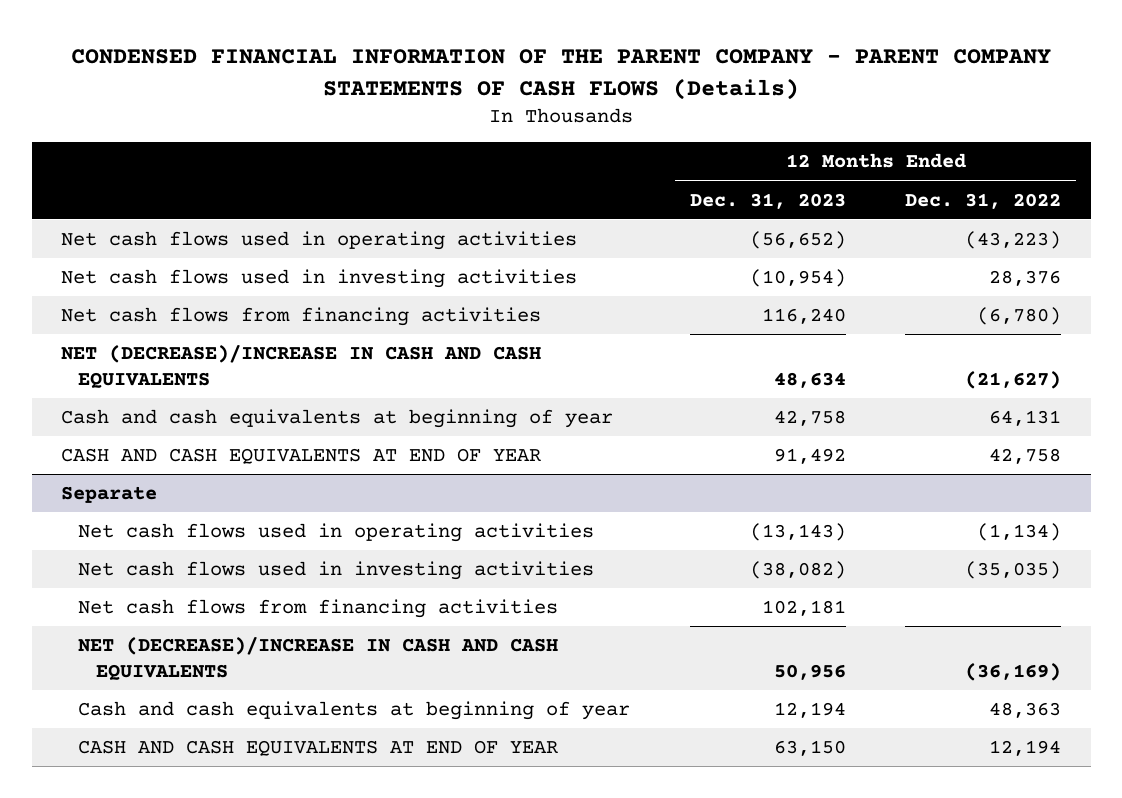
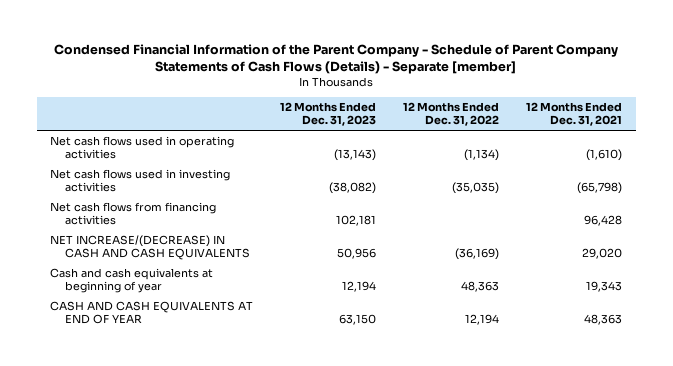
- CONDENSED FINANCIAL INFORMATION OF THE PARENT COMPANY - PARENT COMPANY STATEMENTS OF CASH FLOWS (Details)
+ Condensed Financial Information of the Parent Company - Schedule of Parent Company Statements of Cash Flows (Details) - Separate [member]
- | 12 Months Ended Dec. 31, 2023 | 12 Months Ended Dec. 31, 2022
+ | 12 Months Ended Dec. 31, 2023 | 12 Months Ended Dec. 31, 2022 | 12 Months Ended Dec. 31, 2021
- Net cash flows used in operating activities | (56,652) | (43,223)
- Net cash flows used in investing activities | (10,954) | 28,376
- Net cash flows from financing activities | 116,240 | (6,780)
- NET (DECREASE)/INCREASE IN CASH AND CASH EQUIVALENTS | 48,634 | (21,627)
- Cash and cash equivalents at beginning of year | 42,758 | 64,131
- CASH AND CASH EQUIVALENTS AT END OF YEAR | 91,492 | 42,758
- Separate
- NET (DECREASE)/INCREASE IN CASH AND CASH EQUIVALENTS | 50,956 | (36,169)
+ NET INCREASE/(DECREASE) IN CASH AND CASH EQUIVALENTS | 50,956 | (36,169) | 29,020

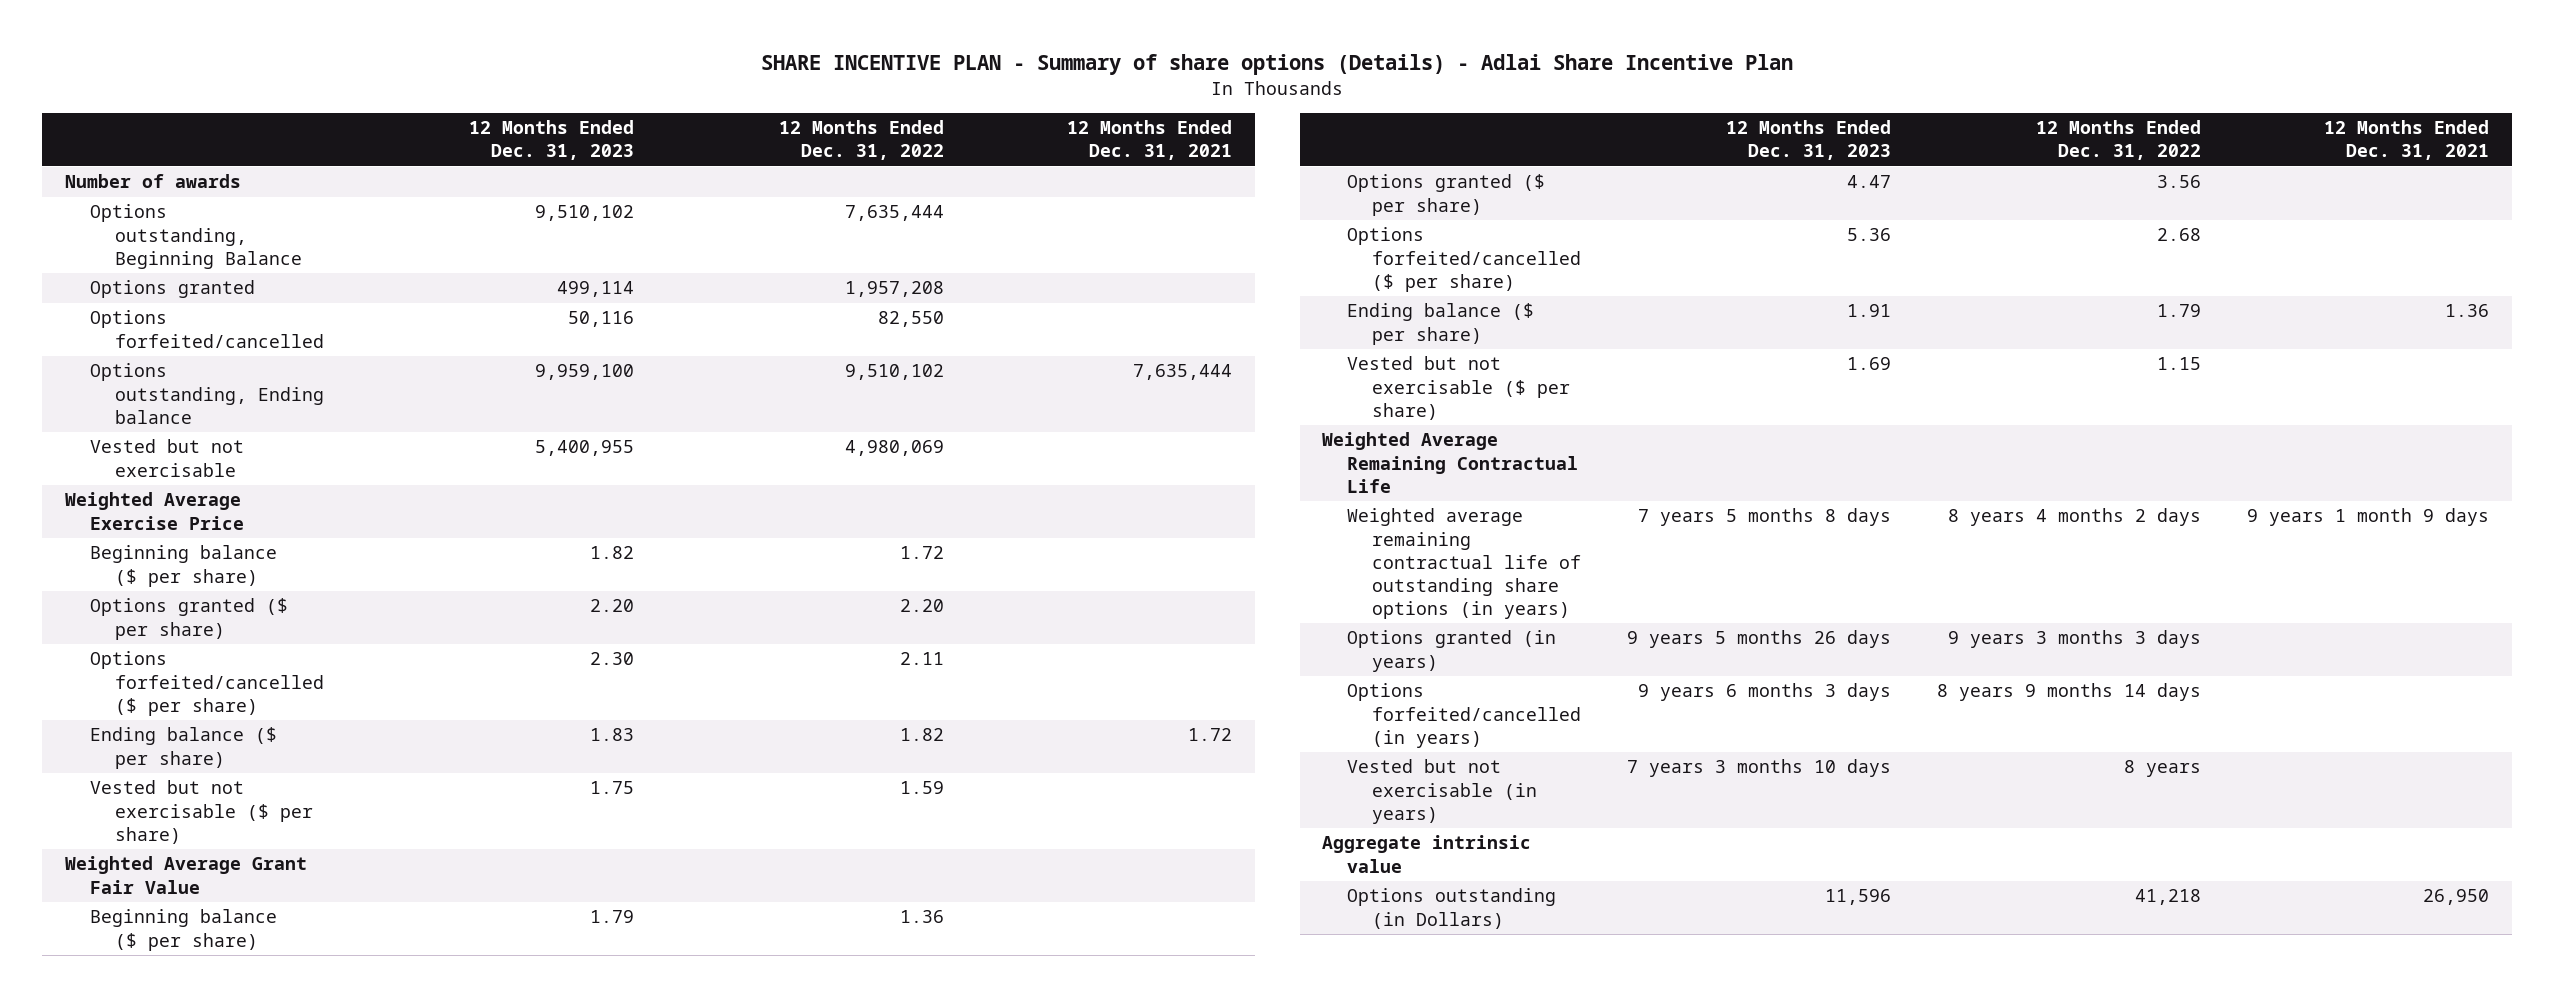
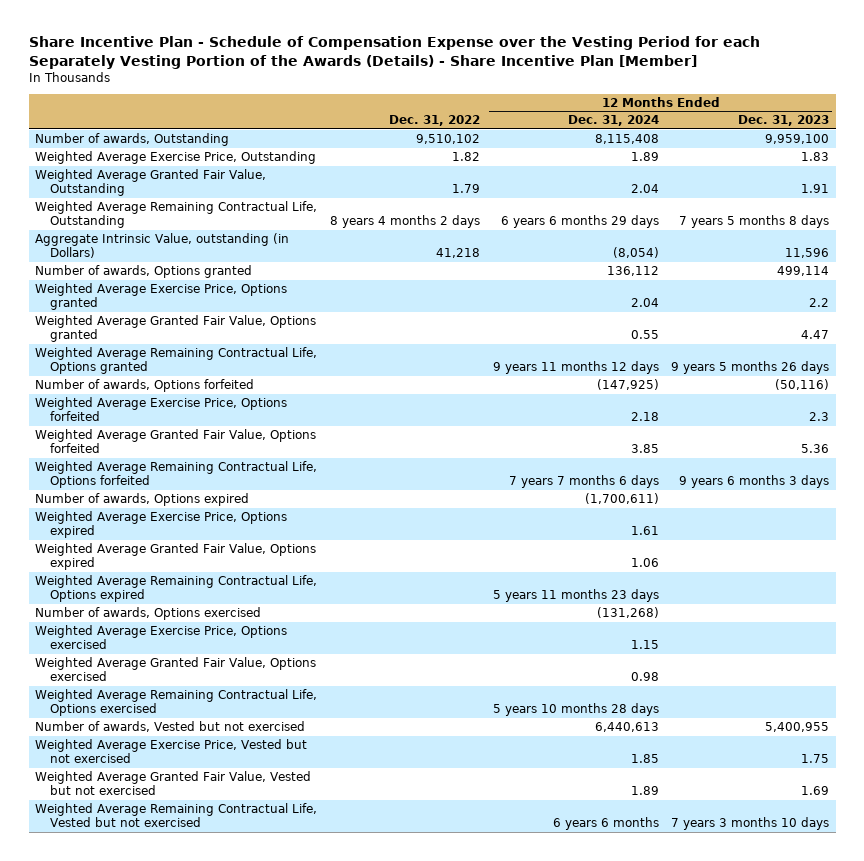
- SHARE INCENTIVE PLAN - Summary of share options (Details) - Adlai Share Incentive Plan
+ Share Incentive Plan - Schedule of Compensation Expense over the Vesting Period for each Separately Vesting Portion of the Awards (Details) - Share Incentive Plan [Member]
- | 12 Months Ended Dec. 31, 2023 | 12 Months Ended Dec. 31, 2022 | 12 Months Ended Dec. 31, 2021
+ | Dec. 31, 2022 | 12 Months Ended Dec. 31, 2024 | 12 Months Ended Dec. 31, 2023
- Number of awards
- Options outstanding, Beginning Balance | 9,510,102 | 7,635,444 |
- Options granted | 499,114 | 1,957,208 |
- Options forfeited/cancelled | 50,116 | 82,550 |
- Options outstanding, Ending balance | 9,959,100 | 9,510,102 | 7,635,444
- Vested but not exercisable | 5,400,955 | 4,980,069 |
- Weighted Average Exercise Price
- Beginning balance ($ per share) | 1.82 | 1.72 |
- Options granted ($ per share) | 2.20 | 2.20 |
- Options forfeited/cancelled ($ per share) | 2.30 | 2.11 |
- Ending balance ($ per share) | 1.83 | 1.82 | 1.72
- Vested but not exercisable ($ per share) | 1.75 | 1.59 |
- Weighted Average Grant Fair Value
- Beginning balance ($ per share) | 1.79 | 1.36 |
- Options granted ($ per share) | 4.47 | 3.56 |
- Options forfeited/cancelled ($ per share) | 5.36 | 2.68 |
- Ending balance ($ per share) | 1.91 | 1.79 | 1.36
- Vested but not exercisable ($ per share) | 1.69 | 1.15 |
- Weighted Average Remaining Contractual Life
- Weighted average remaining contractual life of outstanding share options (in years) | 7 years 5 months 8 days | 8 years 4 months 2 days | 9 years 1 month 9 days
- Options granted (in years) | 9 years 5 months 26 days | 9 years 3 months 3 days |
- Options forfeited/cancelled (in years) | 9 years 6 months 3 days | 8 years 9 months 14 days |
- Vested but not exercisable (in years) | 7 years 3 months 10 days | 8 years |
- Aggregate intrinsic value
- Options outstanding (in Dollars) | 11,596 | 41,218 | 26,950
+ Number of awards, Outstanding | 9,510,102 | 8,115,408 | 9,959,100
+ Weighted Average Exercise Price, Outstanding | 1.82 | 1.89 | 1.83
+ Weighted Average Granted Fair Value, Outstanding | 1.79 | 2.04 | 1.91
+ Weighted Average Remaining Contractual Life, Outstanding | 8 years 4 months 2 days | 6 years 6 months 29 days | 7 years 5 months 8 days
+ Aggregate Intrinsic Value, outstanding (in Dollars) | 41,218 | (8,054) | 11,596
+ Number of awards, Options granted | | 136,112 | 499,114
+ Weighted Average Exercise Price, Options granted | | 2.04 | 2.2
+ Weighted Average Granted Fair Value, Options granted | | 0.55 | 4.47
+ Weighted Average Remaining Contractual Life, Options granted | | 9 years 11 months 12 days | 9 years 5 months 26 days
+ Number of awards, Options forfeited | | (147,925) | (50,116)
+ Weighted Average Exercise Price, Options forfeited | | 2.18 | 2.3
+ Weighted Average Granted Fair Value, Options forfeited | | 3.85 | 5.36
+ Weighted Average Remaining Contractual Life, Options forfeited | | 7 years 7 months 6 days | 9 years 6 months 3 days
+ Number of awards, Options expired | | (1,700,611) |
+ Weighted Average Exercise Price, Options expired | | 1.61 |
+ Weighted Average Granted Fair Value, Options expired | | 1.06 |
+ Weighted Average Remaining Contractual Life, Options expired | | 5 years 11 months 23 days |
+ Number of awards, Options exercised | | (131,268) |
+ Weighted Average Exercise Price, Options exercised | | 1.15 |
+ Weighted Average Granted Fair Value, Options exercised | | 0.98 |
+ Weighted Average Remaining Contractual Life, Options exercised | | 5 years 10 months 28 days |
+ Number of awards, Vested but not exercised | | 6,440,613 | 5,400,955
+ Weighted Average Exercise Price, Vested but not exercised | | 1.85 | 1.75
+ Weighted Average Granted Fair Value, Vested but not exercised | | 1.89 | 1.69
+ Weighted Average Remaining Contractual Life, Vested but not exercised | | 6 years 6 months | 7 years 3 months 10 days

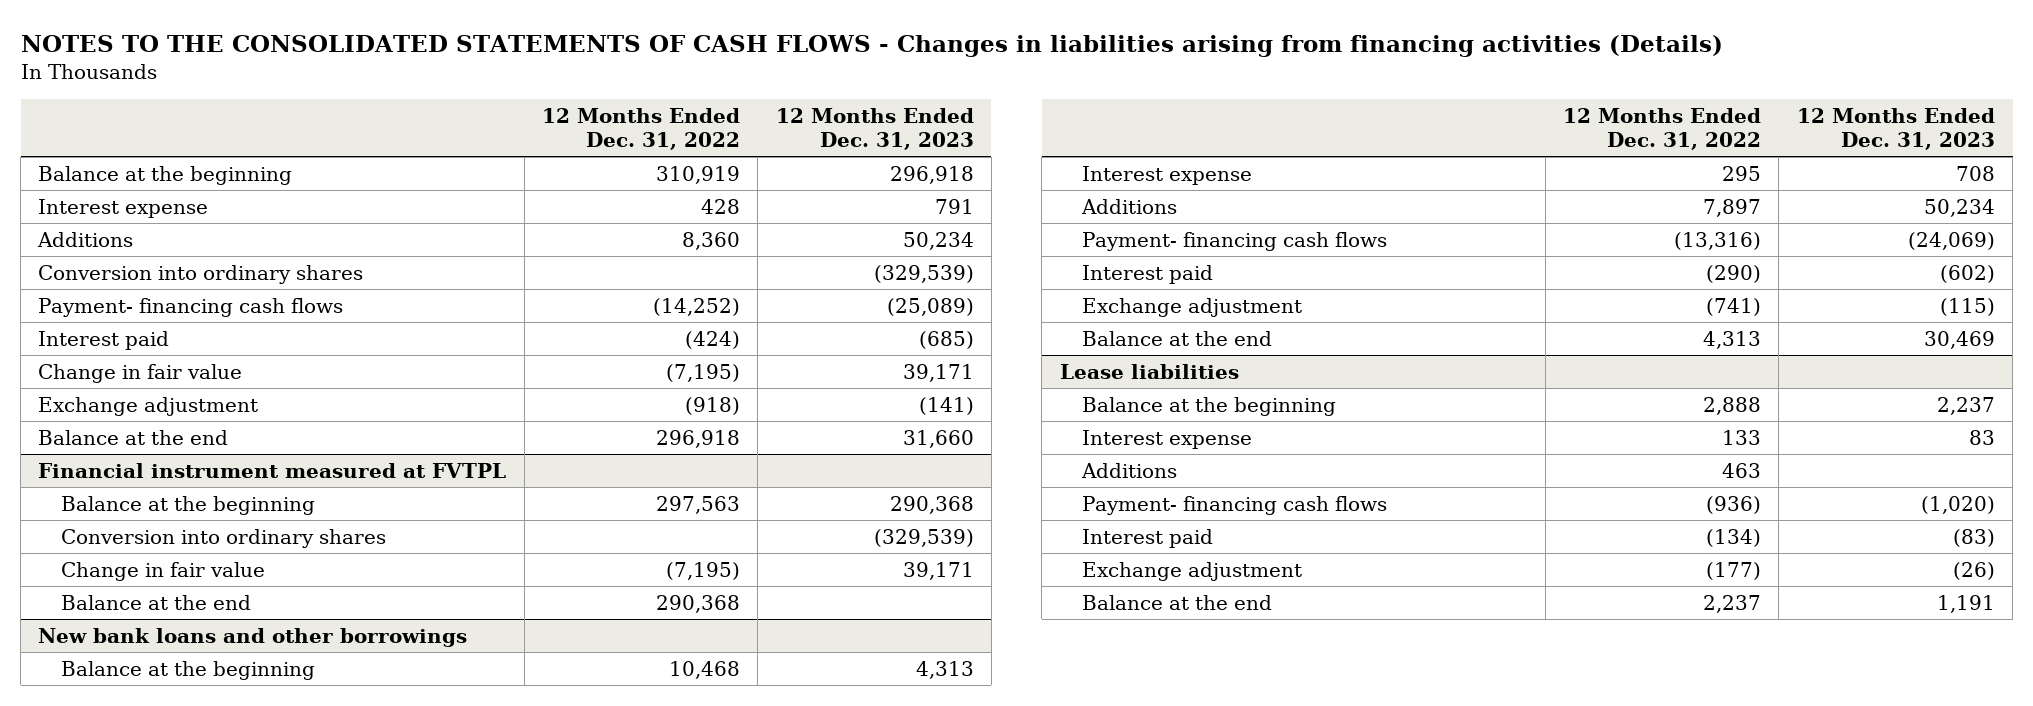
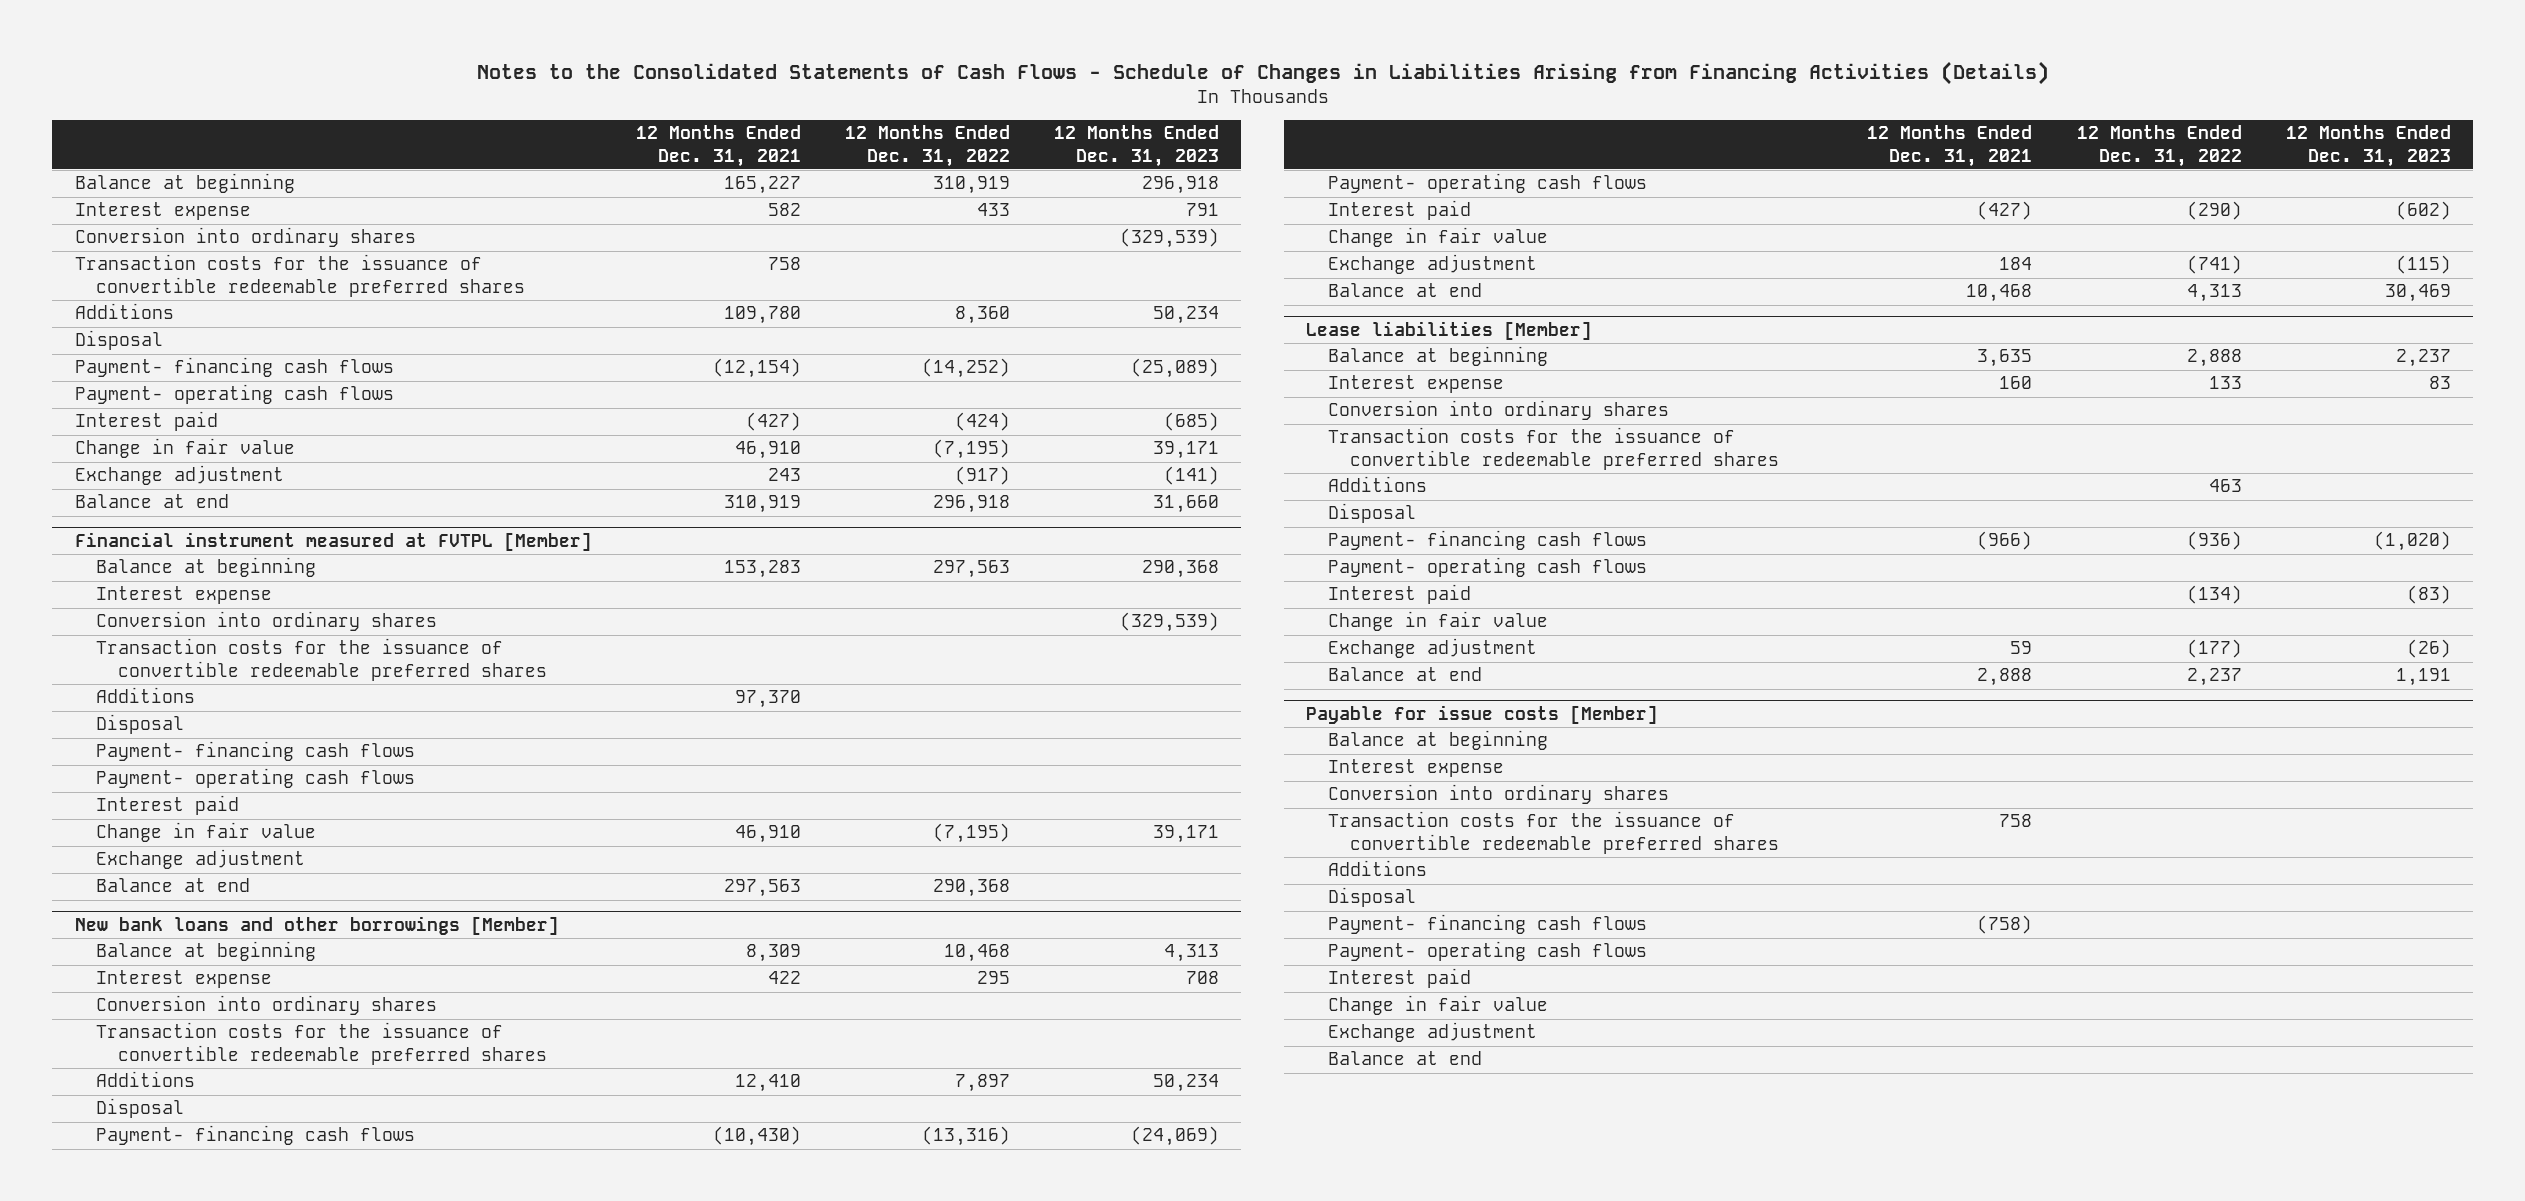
- NOTES TO THE CONSOLIDATED STATEMENTS OF CASH FLOWS - Changes in liabilities arising from financing activities (Details)
+ Notes to the Consolidated Statements of Cash Flows - Schedule of Changes in Liabilities Arising from Financing Activities (Details)
- | 12 Months Ended Dec. 31, 2022 | 12 Months Ended Dec. 31, 2023
+ | 12 Months Ended Dec. 31, 2021 | 12 Months Ended Dec. 31, 2022 | 12 Months Ended Dec. 31, 2023
- Balance at the beginning | 310,919 | 296,918
- Interest expense | 428 | 791
+ Balance at beginning | 165,227 | 310,919 | 296,918
+ Interest expense | 582 | 433 | 791
+ Transaction costs for the issuance of convertible redeemable preferred shares | 758 | |
moved down: Additions | 109,780 | 8,360 | 50,234
+ Disposal
+ Payment- operating cash flows
- Exchange adjustment | (918) | (141)
- Balance at the end | 296,918 | 31,660
- Financial instrument measured at FVTPL
- Balance at the beginning | 297,563 | 290,368
+ Exchange adjustment | 243 | (917) | (141)
+ Balance at end | 310,919 | 296,918 | 31,660
+ Financial instrument measured at FVTPL [Member]
+ Balance at beginning | 153,283 | 297,563 | 290,368
+ Interest expense
+ Transaction costs for the issuance of convertible redeemable preferred shares
+ Additions | 97,370 | |
+ Disposal
+ Payment- financing cash flows
+ Payment- operating cash flows
+ Interest paid
- Balance at the end | 290,368 |
- New bank loans and other borrowings
- Balance at the beginning | 10,468 | 4,313
+ Exchange adjustment
+ Balance at end | 297,563 | 290,368 |
+ New bank loans and other borrowings [Member]
+ Balance at beginning | 8,309 | 10,468 | 4,313
+ Conversion into ordinary shares
+ Transaction costs for the issuance of convertible redeemable preferred shares
+ Disposal
+ Payment- operating cash flows
+ Change in fair value
- Balance at the end | 4,313 | 30,469
- Lease liabilities
- Balance at the beginning | 2,888 | 2,237
+ Balance at end | 10,468 | 4,313 | 30,469
+ Lease liabilities [Member]
+ Balance at beginning | 3,635 | 2,888 | 2,237
+ Conversion into ordinary shares
+ Transaction costs for the issuance of convertible redeemable preferred shares
+ Disposal
+ Payment- operating cash flows
+ Change in fair value
- Balance at the end | 2,237 | 1,191
+ Balance at end | 2,888 | 2,237 | 1,191
+ Payable for issue costs [Member]
+ Balance at beginning
+ Interest expense
+ Conversion into ordinary shares
+ Transaction costs for the issuance of convertible redeemable preferred shares | 758 | |
+ Additions
+ Disposal
+ Payment- financing cash flows | (758) | |
+ Payment- operating cash flows
+ Interest paid
+ Change in fair value
+ Exchange adjustment
+ Balance at end

